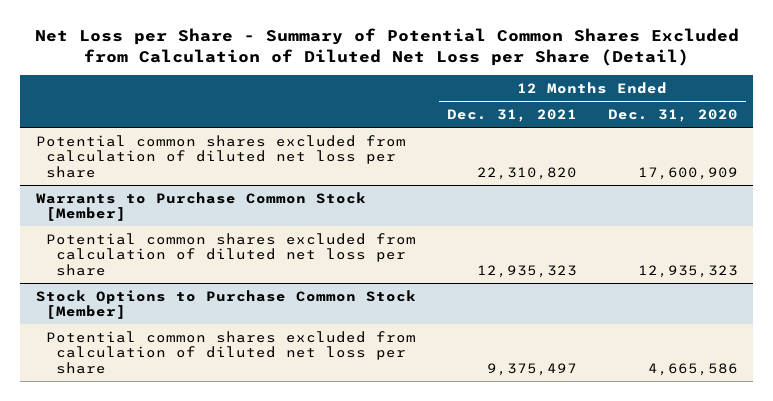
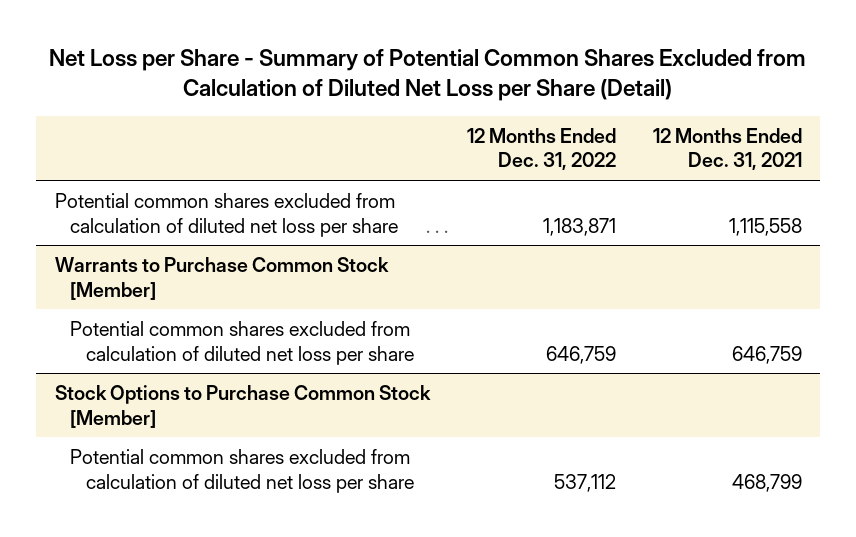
- | 12 Months Ended Dec. 31, 2021 | 12 Months Ended Dec. 31, 2020
+ | 12 Months Ended Dec. 31, 2022 | 12 Months Ended Dec. 31, 2021
- Potential common shares excluded from calculation of diluted net loss per share | 22,310,820 | 17,600,909
+ Potential common shares excluded from calculation of diluted net loss per share | 1,183,871 | 1,115,558
@ Warrants to Purchase Common Stock [Member]
- Potential common shares excluded from calculation of diluted net loss per share | 12,935,323 | 12,935,323
+ Potential common shares excluded from calculation of diluted net loss per share | 646,759 | 646,759
@ Stock Options to Purchase Common Stock [Member]
- Potential common shares excluded from calculation of diluted net loss per share | 9,375,497 | 4,665,586
+ Potential common shares excluded from calculation of diluted net loss per share | 537,112 | 468,799

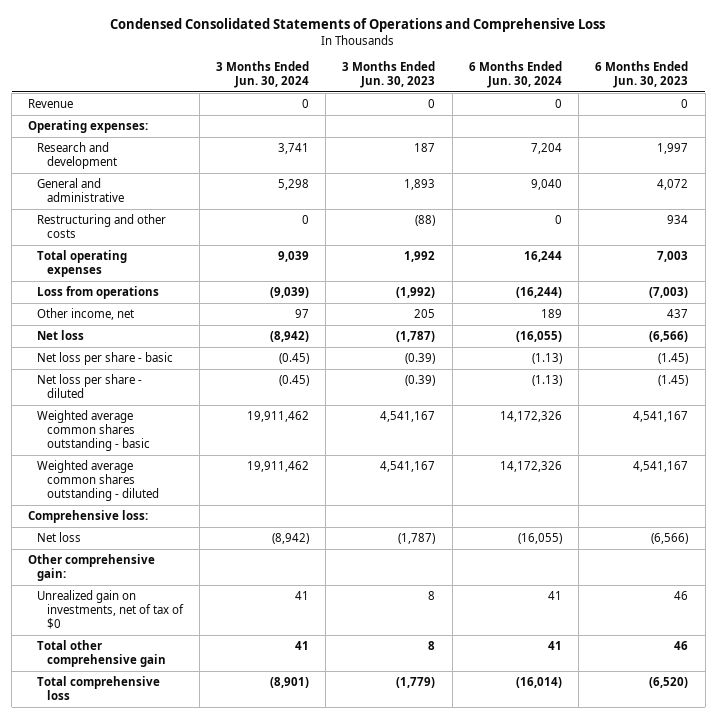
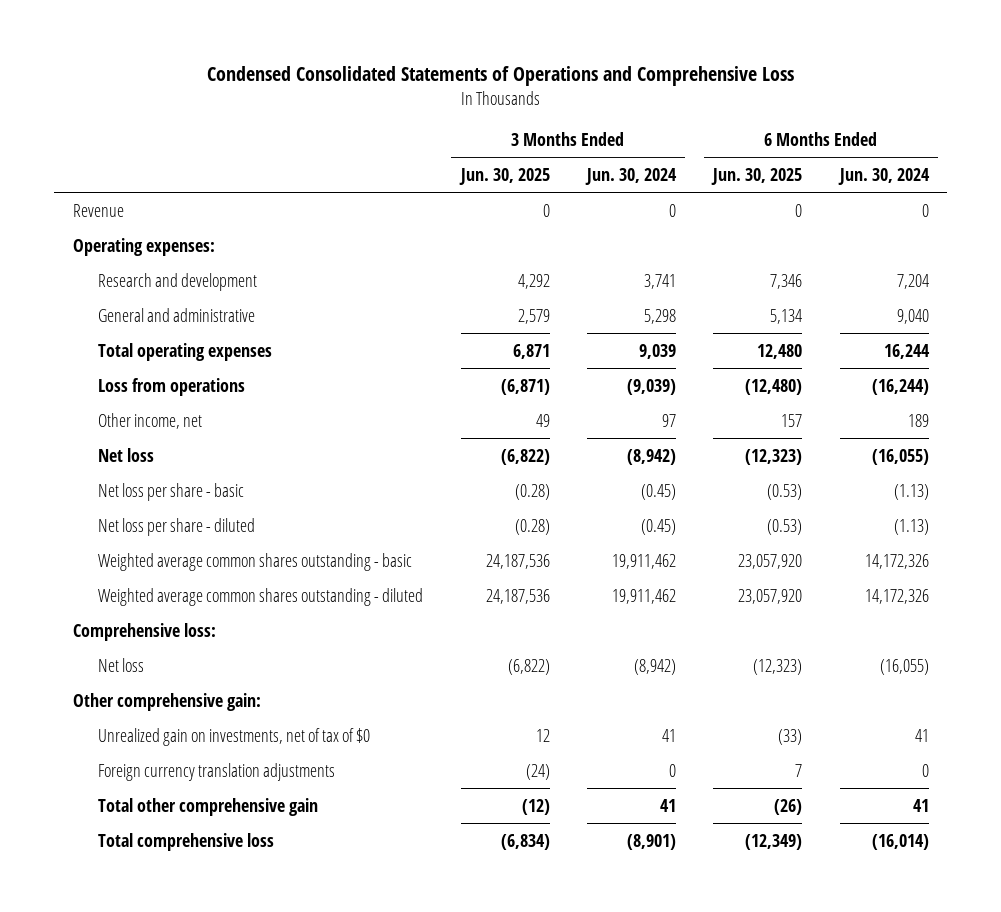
- | 3 Months Ended Jun. 30, 2024 | 3 Months Ended Jun. 30, 2023 | 6 Months Ended Jun. 30, 2024 | 6 Months Ended Jun. 30, 2023
+ | 3 Months Ended Jun. 30, 2025 | 3 Months Ended Jun. 30, 2024 | 6 Months Ended Jun. 30, 2025 | 6 Months Ended Jun. 30, 2024
- Restructuring and other costs | 0 | (88) | 0 | 934
+ Foreign currency translation adjustments | (24) | 0 | 7 | 0

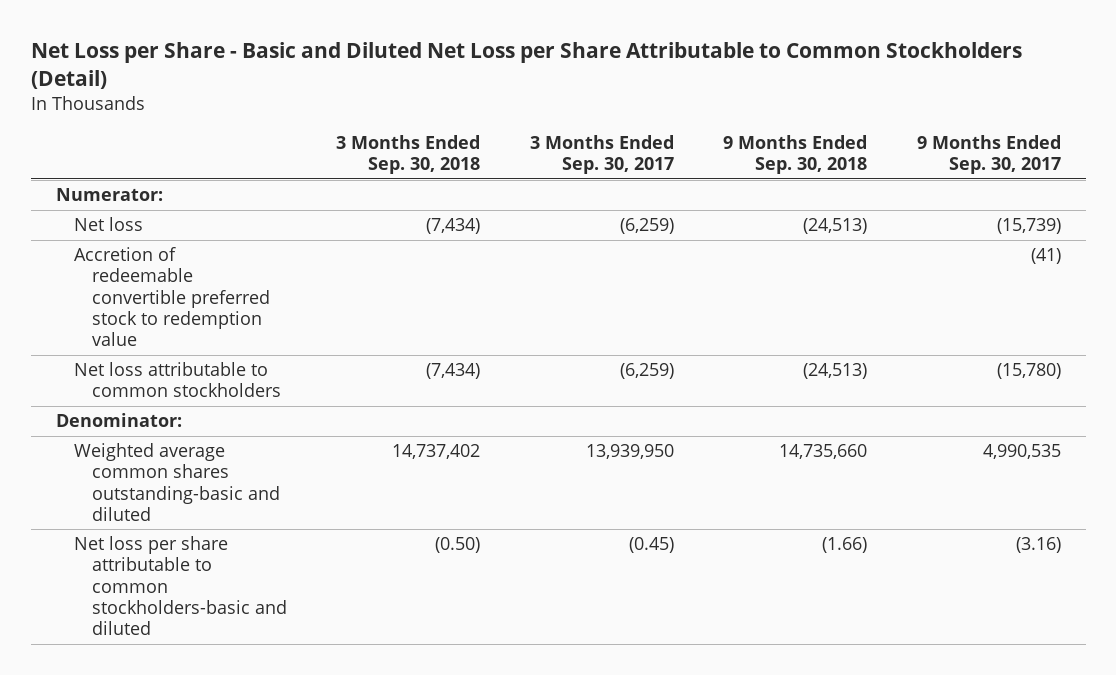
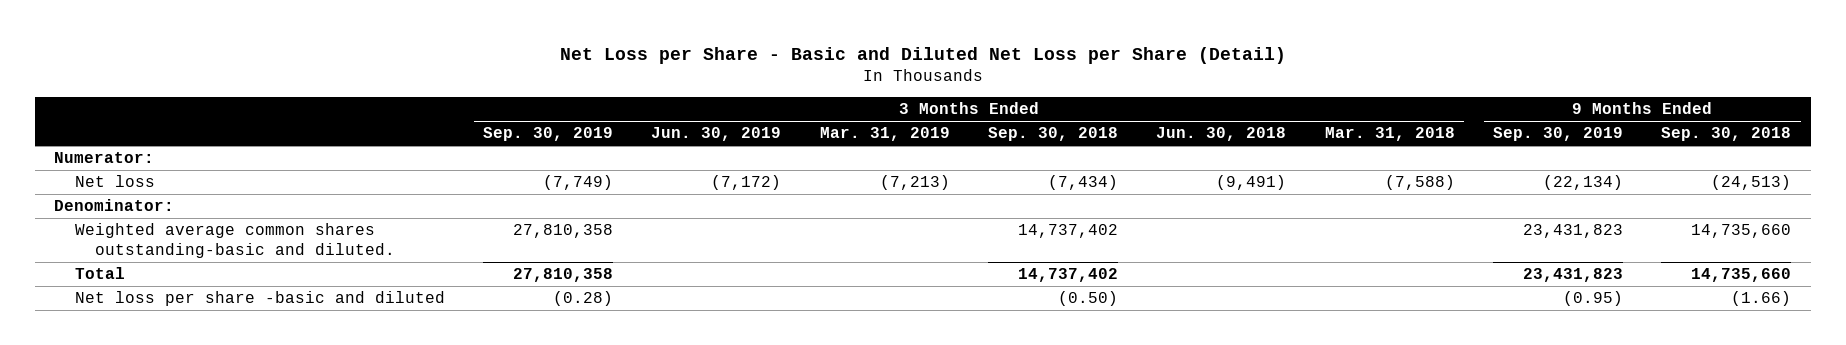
- Net Loss per Share - Basic and Diluted Net Loss per Share Attributable to Common Stockholders (Detail)
+ Net Loss per Share - Basic and Diluted Net Loss per Share (Detail)
- | 3 Months Ended Sep. 30, 2018 | 3 Months Ended Sep. 30, 2017 | 9 Months Ended Sep. 30, 2018 | 9 Months Ended Sep. 30, 2017
+ | 3 Months Ended Sep. 30, 2019 | 3 Months Ended Jun. 30, 2019 | 3 Months Ended Mar. 31, 2019 | 3 Months Ended Sep. 30, 2018 | 3 Months Ended Jun. 30, 2018 | 3 Months Ended Mar. 31, 2018 | 9 Months Ended Sep. 30, 2019 | 9 Months Ended Sep. 30, 2018
- Accretion of redeemable convertible preferred stock to redemption value | | | | (41)
- Net loss attributable to common stockholders | (7,434) | (6,259) | (24,513) | (15,780)
- Weighted average common shares outstanding-basic and diluted | 14,737,402 | 13,939,950 | 14,735,660 | 4,990,535
- Net loss per share attributable to common stockholders-basic and diluted | (0.50) | (0.45) | (1.66) | (3.16)
+ Weighted average common shares outstanding-basic and diluted. | 27,810,358 | | | 14,737,402 | | | 23,431,823 | 14,735,660
+ Total | 27,810,358 | | | 14,737,402 | | | 23,431,823 | 14,735,660
+ Net loss per share -basic and diluted | (0.28) | | | (0.50) | | | (0.95) | (1.66)

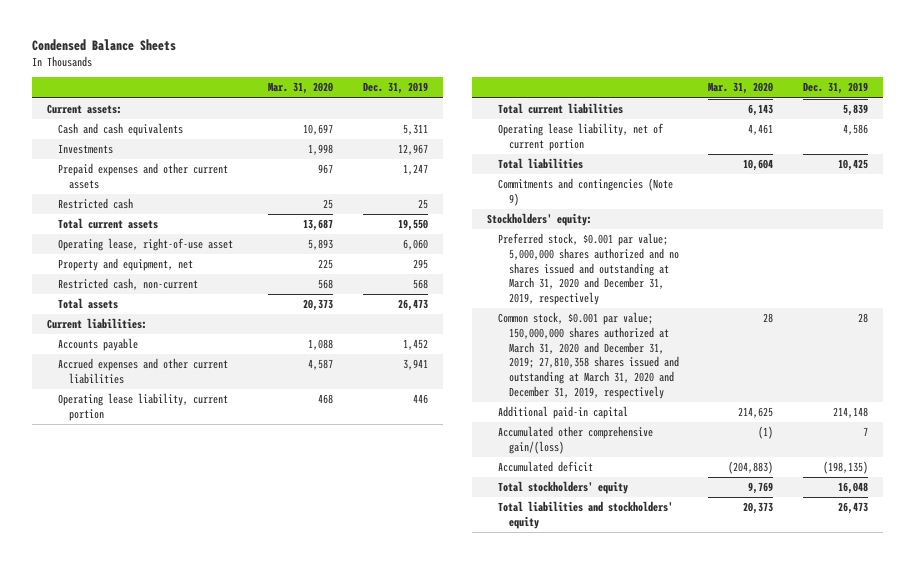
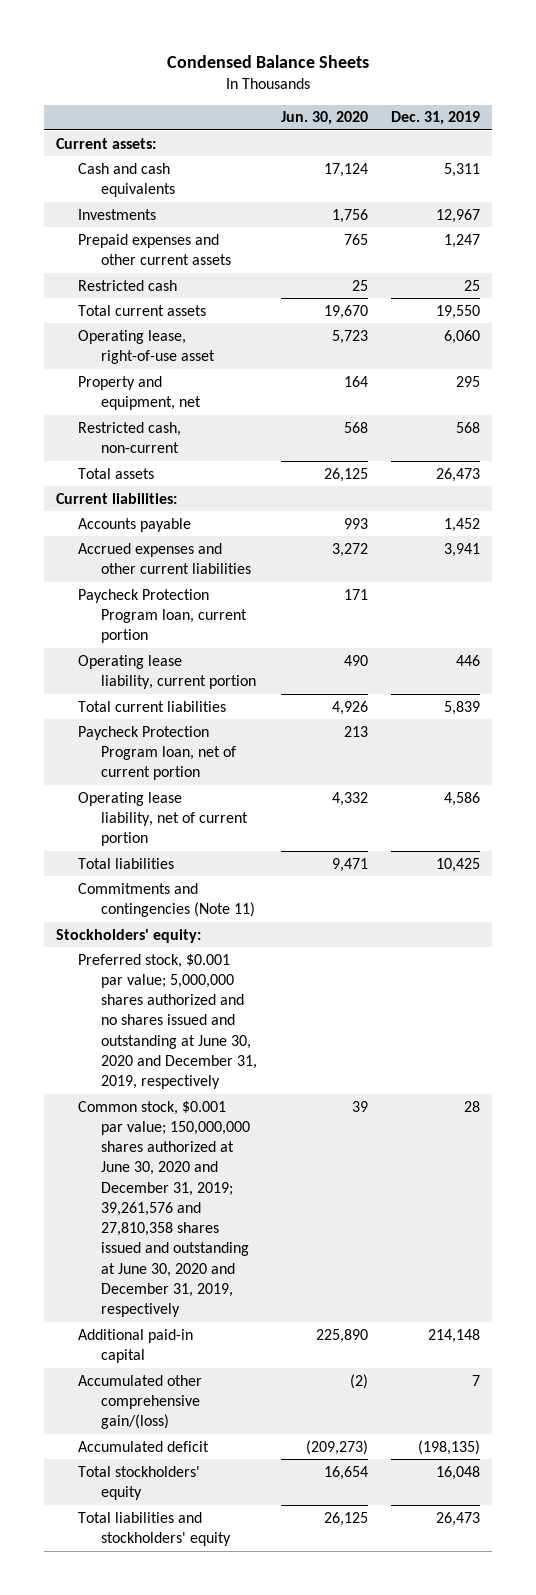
- | Mar. 31, 2020 | Dec. 31, 2019
+ | Jun. 30, 2020 | Dec. 31, 2019
+ Paycheck Protection Program loan, current portion | 171 |
+ Paycheck Protection Program loan, net of current portion | 213 |
- Commitments and contingencies (Note 9)
+ Commitments and contingencies (Note 11)
- Preferred stock, $0.001 par value; 5,000,000 shares authorized and no shares issued and outstanding at March 31, 2020 and December 31, 2019, respectively
- Common stock, $0.001 par value; 150,000,000 shares authorized at March 31, 2020 and December 31, 2019; 27,810,358 shares issued and outstanding at March 31, 2020 and December 31, 2019, respectively | 28 | 28
+ Preferred stock, $0.001 par value; 5,000,000 shares authorized and no shares issued and outstanding at June 30, 2020 and December 31, 2019, respectively
+ Common stock, $0.001 par value; 150,000,000 shares authorized at June 30, 2020 and December 31, 2019; 39,261,576 and 27,810,358 shares issued and outstanding at June 30, 2020 and December 31, 2019, respectively | 39 | 28

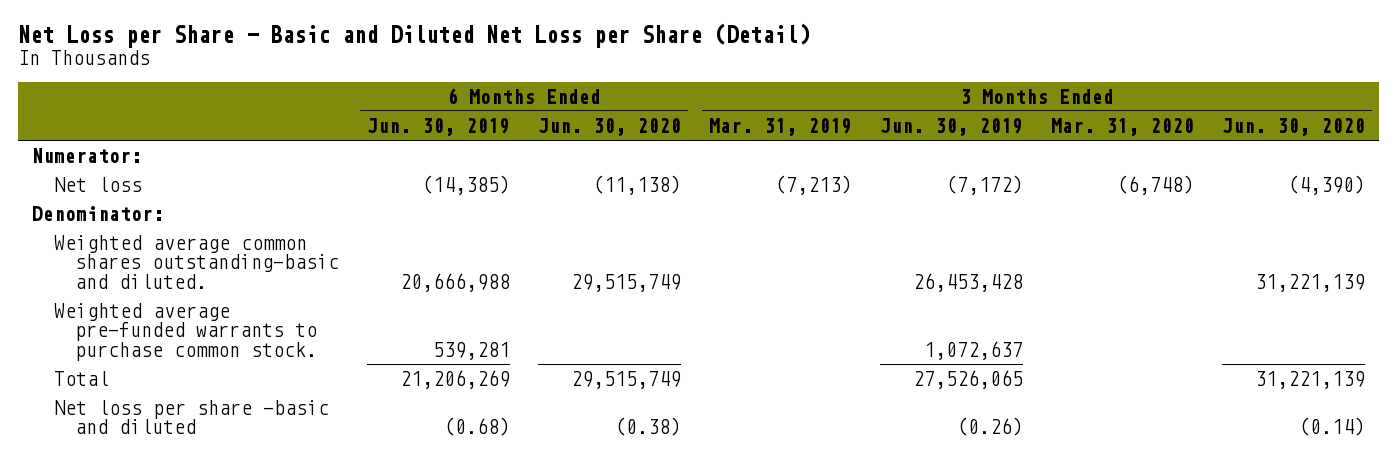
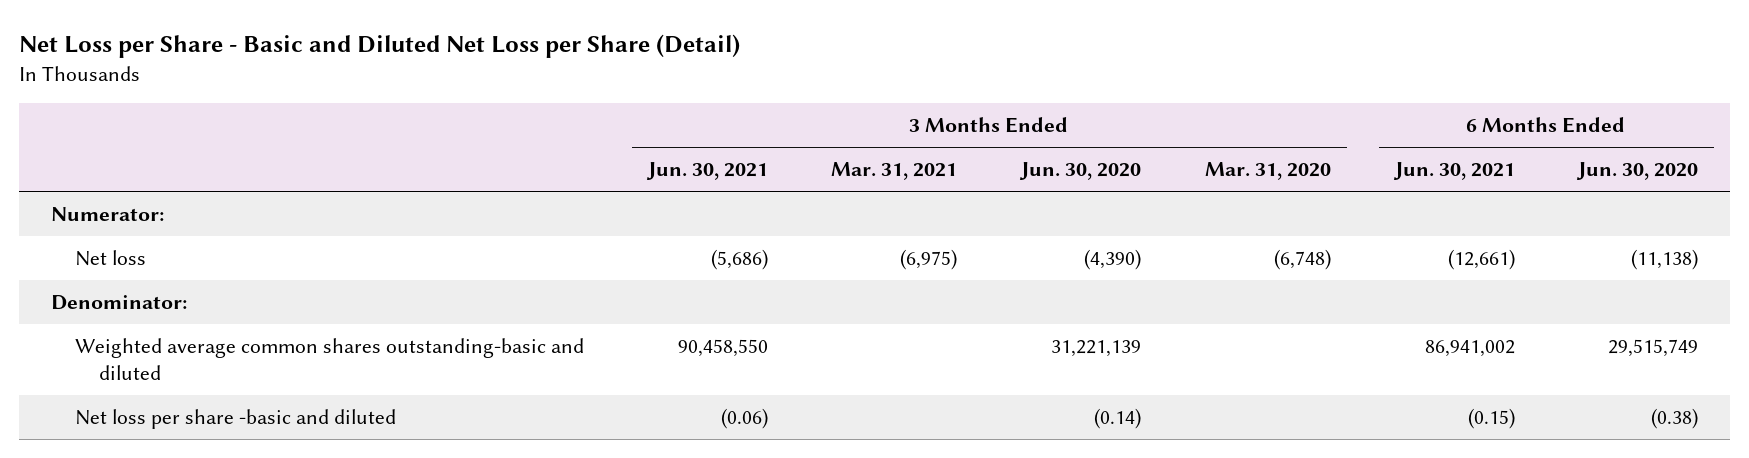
- | 6 Months Ended Jun. 30, 2019 | 6 Months Ended Jun. 30, 2020 | 3 Months Ended Mar. 31, 2019 | 3 Months Ended Jun. 30, 2019 | 3 Months Ended Mar. 31, 2020 | 3 Months Ended Jun. 30, 2020
+ | 3 Months Ended Jun. 30, 2021 | 3 Months Ended Mar. 31, 2021 | 3 Months Ended Jun. 30, 2020 | 3 Months Ended Mar. 31, 2020 | 6 Months Ended Jun. 30, 2021 | 6 Months Ended Jun. 30, 2020
- Weighted average common shares outstanding-basic and diluted. | 20,666,988 | 29,515,749 | | 26,453,428 | | 31,221,139
- Weighted average pre-funded warrants to purchase common stock. | 539,281 | | | 1,072,637 | |
- Total | 21,206,269 | 29,515,749 | | 27,526,065 | | 31,221,139
+ Weighted average common shares outstanding-basic and diluted | 90,458,550 | | 31,221,139 | | 86,941,002 | 29,515,749

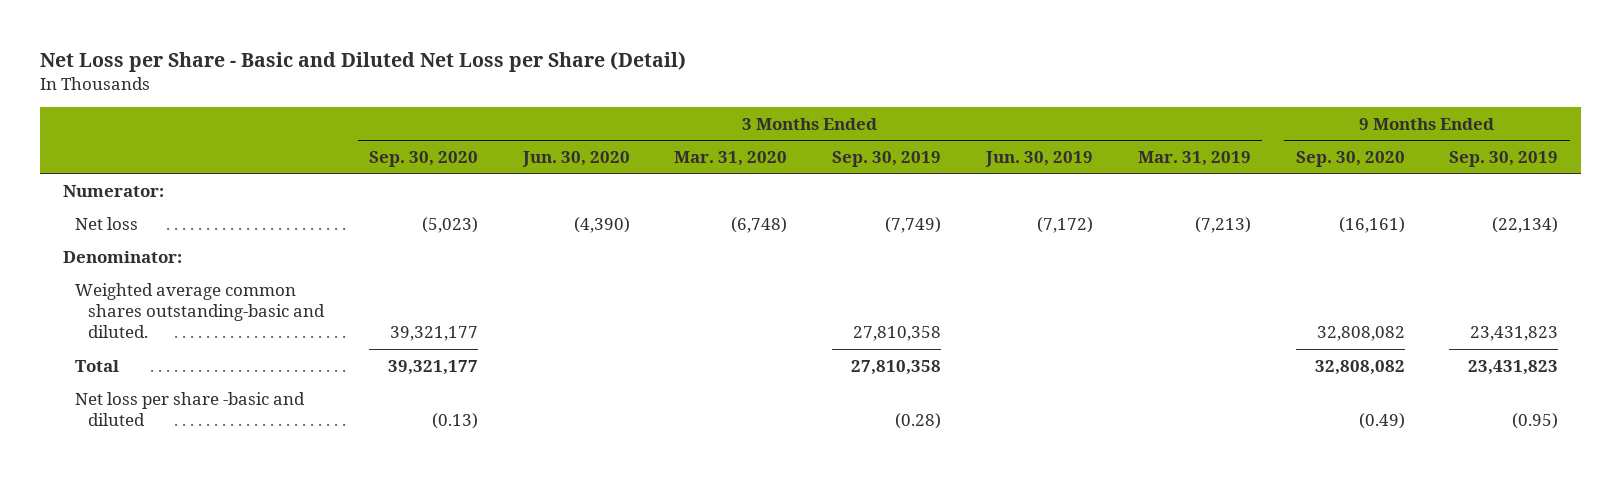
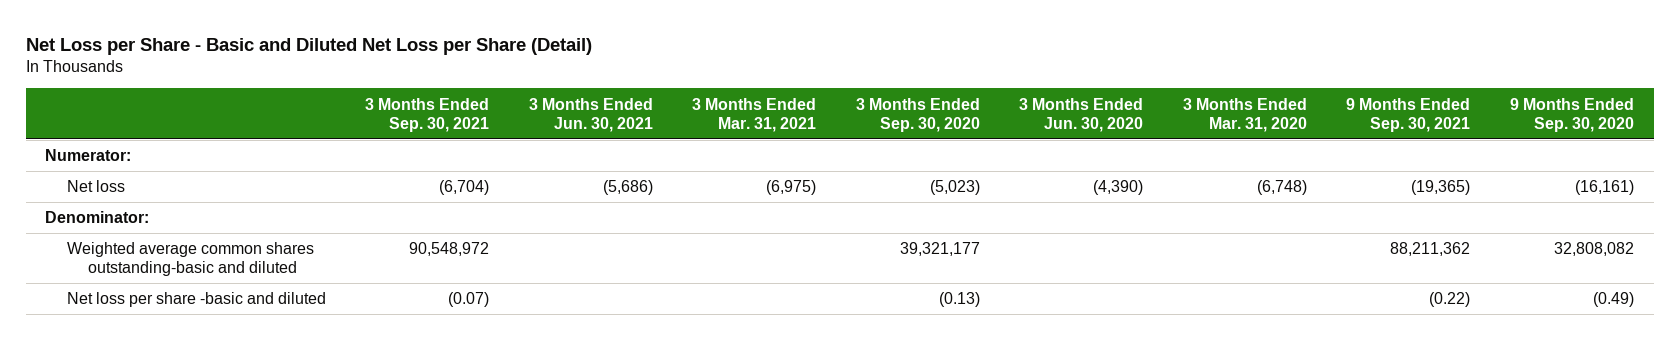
- | 3 Months Ended Sep. 30, 2020 | 3 Months Ended Jun. 30, 2020 | 3 Months Ended Mar. 31, 2020 | 3 Months Ended Sep. 30, 2019 | 3 Months Ended Jun. 30, 2019 | 3 Months Ended Mar. 31, 2019 | 9 Months Ended Sep. 30, 2020 | 9 Months Ended Sep. 30, 2019
+ | 3 Months Ended Sep. 30, 2021 | 3 Months Ended Jun. 30, 2021 | 3 Months Ended Mar. 31, 2021 | 3 Months Ended Sep. 30, 2020 | 3 Months Ended Jun. 30, 2020 | 3 Months Ended Mar. 31, 2020 | 9 Months Ended Sep. 30, 2021 | 9 Months Ended Sep. 30, 2020
- Weighted average common shares outstanding-basic and diluted. | 39,321,177 | | | 27,810,358 | | | 32,808,082 | 23,431,823
- Total | 39,321,177 | | | 27,810,358 | | | 32,808,082 | 23,431,823
+ Weighted average common shares outstanding-basic and diluted | 90,548,972 | | | 39,321,177 | | | 88,211,362 | 32,808,082

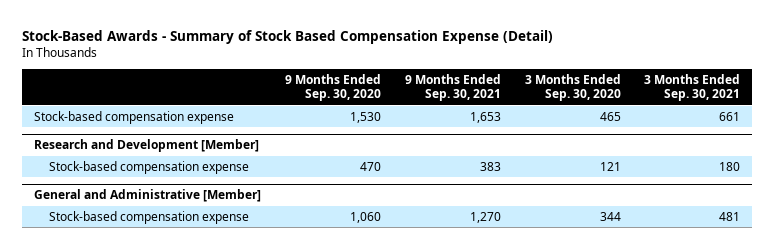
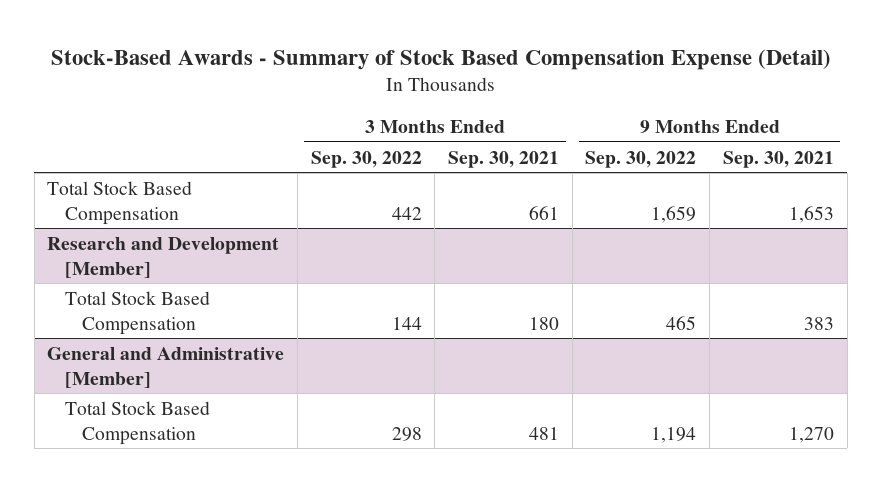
- | 9 Months Ended Sep. 30, 2020 | 9 Months Ended Sep. 30, 2021 | 3 Months Ended Sep. 30, 2020 | 3 Months Ended Sep. 30, 2021
+ | 3 Months Ended Sep. 30, 2022 | 3 Months Ended Sep. 30, 2021 | 9 Months Ended Sep. 30, 2022 | 9 Months Ended Sep. 30, 2021
- Stock-based compensation expense | 1,530 | 1,653 | 465 | 661
+ Total Stock Based Compensation | 442 | 661 | 1,659 | 1,653
@ Research and Development [Member]
- Stock-based compensation expense | 470 | 383 | 121 | 180
+ Total Stock Based Compensation | 144 | 180 | 465 | 383
@ General and Administrative [Member]
- Stock-based compensation expense | 1,060 | 1,270 | 344 | 481
+ Total Stock Based Compensation | 298 | 481 | 1,194 | 1,270

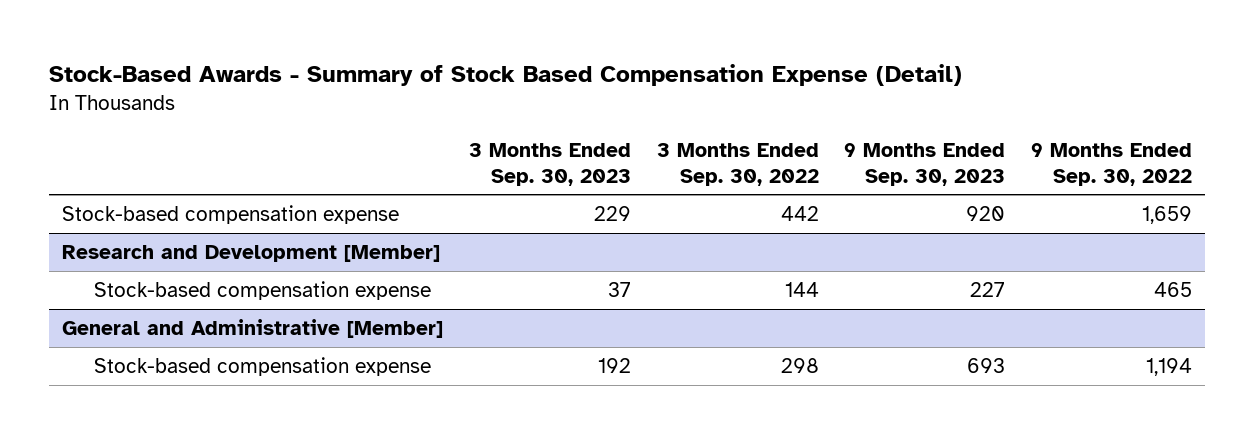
- | 3 Months Ended Sep. 30, 2022 | 3 Months Ended Sep. 30, 2021 | 9 Months Ended Sep. 30, 2022 | 9 Months Ended Sep. 30, 2021
+ | 3 Months Ended Sep. 30, 2023 | 3 Months Ended Sep. 30, 2022 | 9 Months Ended Sep. 30, 2023 | 9 Months Ended Sep. 30, 2022
- Total Stock Based Compensation | 442 | 661 | 1,659 | 1,653
+ Stock-based compensation expense | 229 | 442 | 920 | 1,659
@ Research and Development [Member]
- Total Stock Based Compensation | 144 | 180 | 465 | 383
+ Stock-based compensation expense | 37 | 144 | 227 | 465
@ General and Administrative [Member]
- Total Stock Based Compensation | 298 | 481 | 1,194 | 1,270
+ Stock-based compensation expense | 192 | 298 | 693 | 1,194

